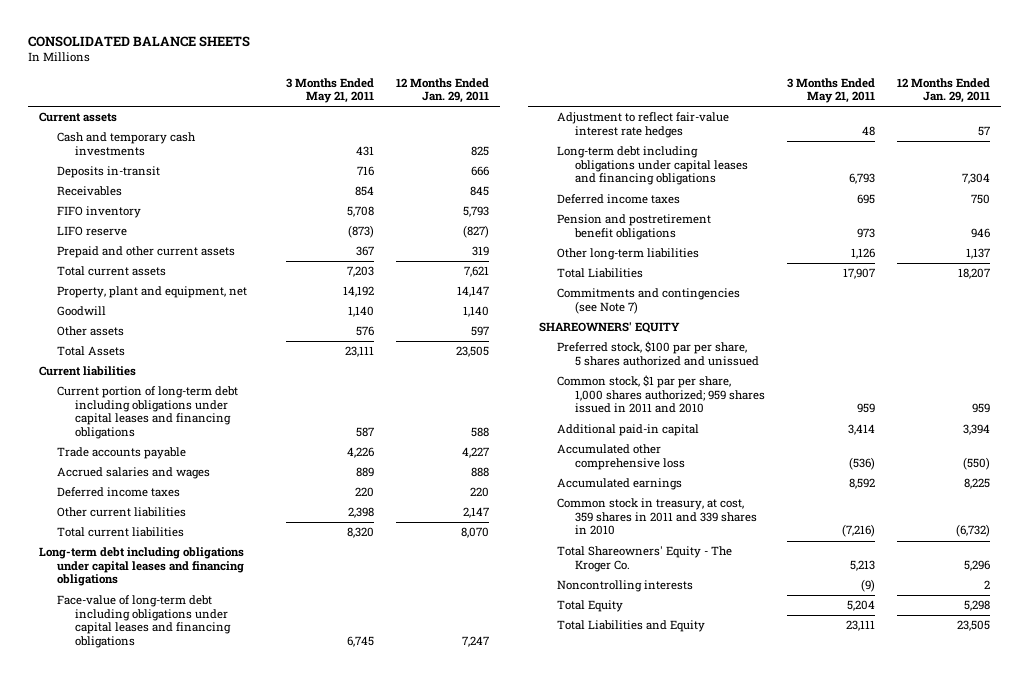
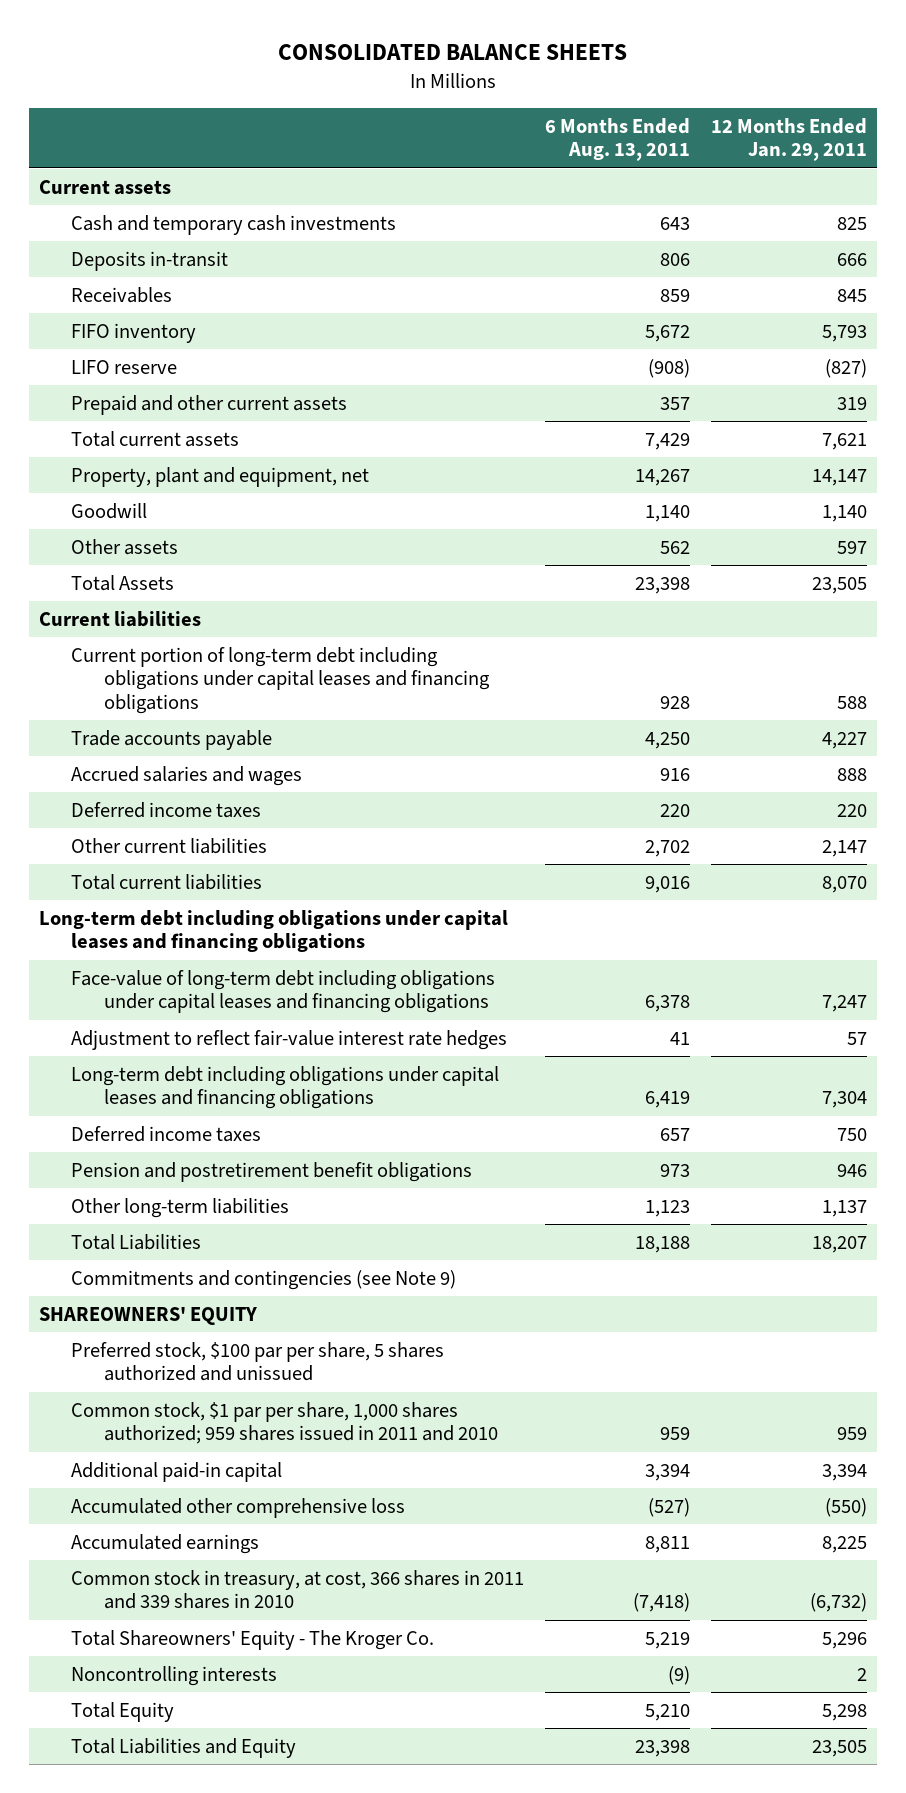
- | 3 Months Ended May 21, 2011 | 12 Months Ended Jan. 29, 2011
+ | 6 Months Ended Aug. 13, 2011 | 12 Months Ended Jan. 29, 2011
- Commitments and contingencies (see Note 7)
+ Commitments and contingencies (see Note 9)
- Common stock in treasury, at cost, 359 shares in 2011 and 339 shares in 2010 | (7,216) | (6,732)
+ Common stock in treasury, at cost, 366 shares in 2011 and 339 shares in 2010 | (7,418) | (6,732)

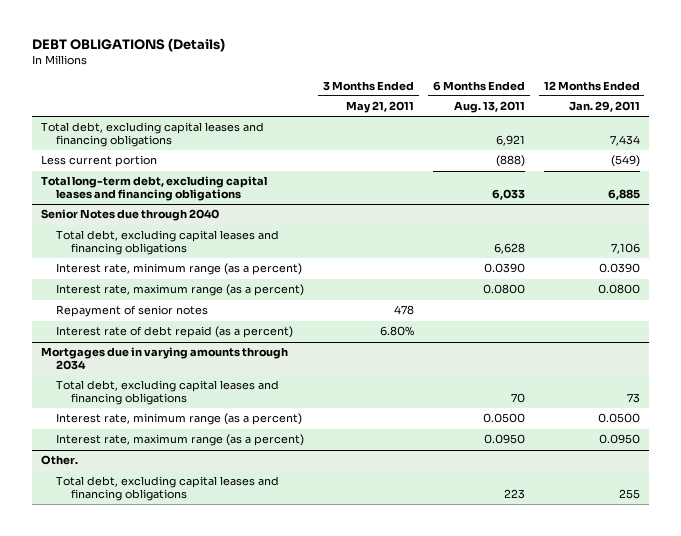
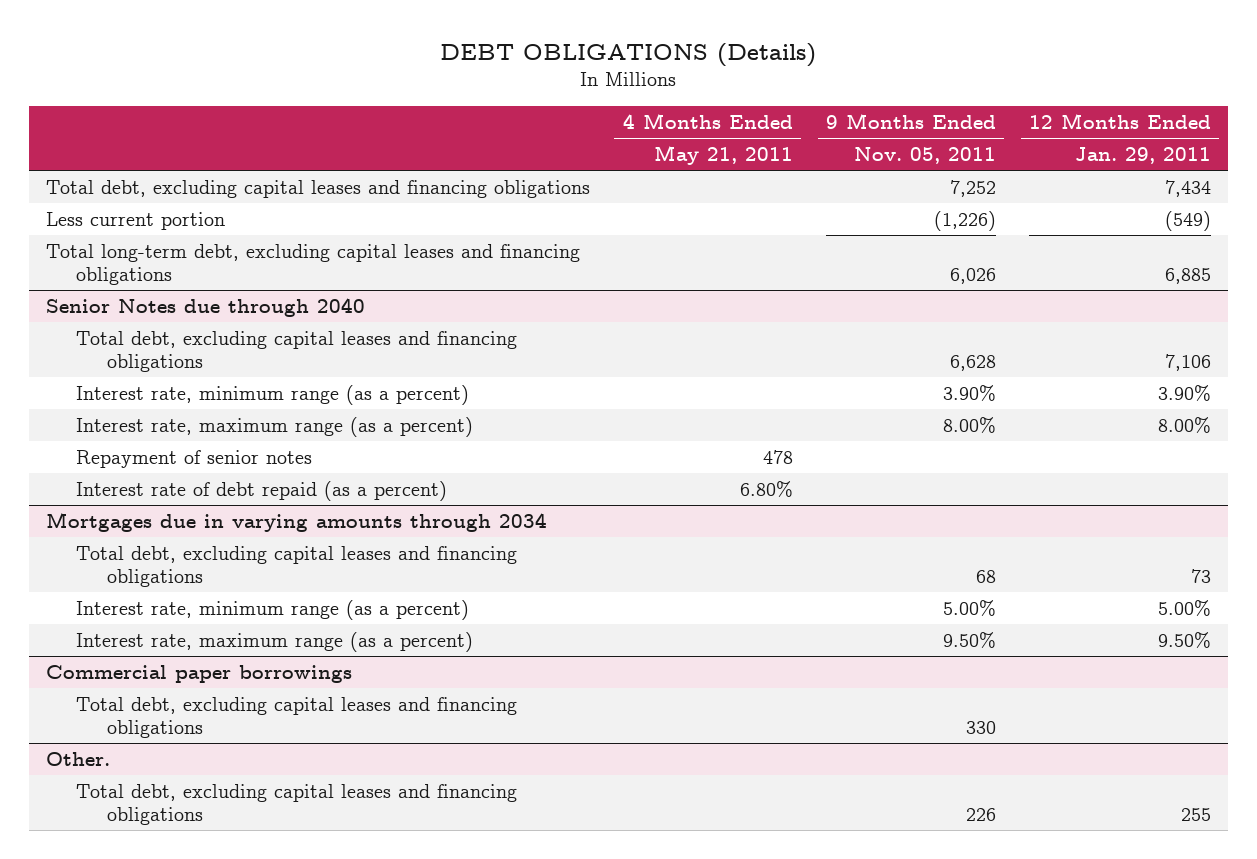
- | 3 Months Ended May 21, 2011 | 6 Months Ended Aug. 13, 2011 | 12 Months Ended Jan. 29, 2011
+ | 4 Months Ended May 21, 2011 | 9 Months Ended Nov. 05, 2011 | 12 Months Ended Jan. 29, 2011
@ Senior Notes due through 2040
- Interest rate, minimum range (as a percent) | | 0.0390 | 0.0390
- Interest rate, maximum range (as a percent) | | 0.0800 | 0.0800
+ Interest rate, minimum range (as a percent) | | 3.90% | 3.90%
+ Interest rate, maximum range (as a percent) | | 8.00% | 8.00%
@ Mortgages due in varying amounts through 2034
- Interest rate, minimum range (as a percent) | | 0.0500 | 0.0500
- Interest rate, maximum range (as a percent) | | 0.0950 | 0.0950
+ Interest rate, minimum range (as a percent) | | 5.00% | 5.00%
+ Interest rate, maximum range (as a percent) | | 9.50% | 9.50%
+ Commercial paper borrowings
+ Total debt, excluding capital leases and financing obligations | | 330 |

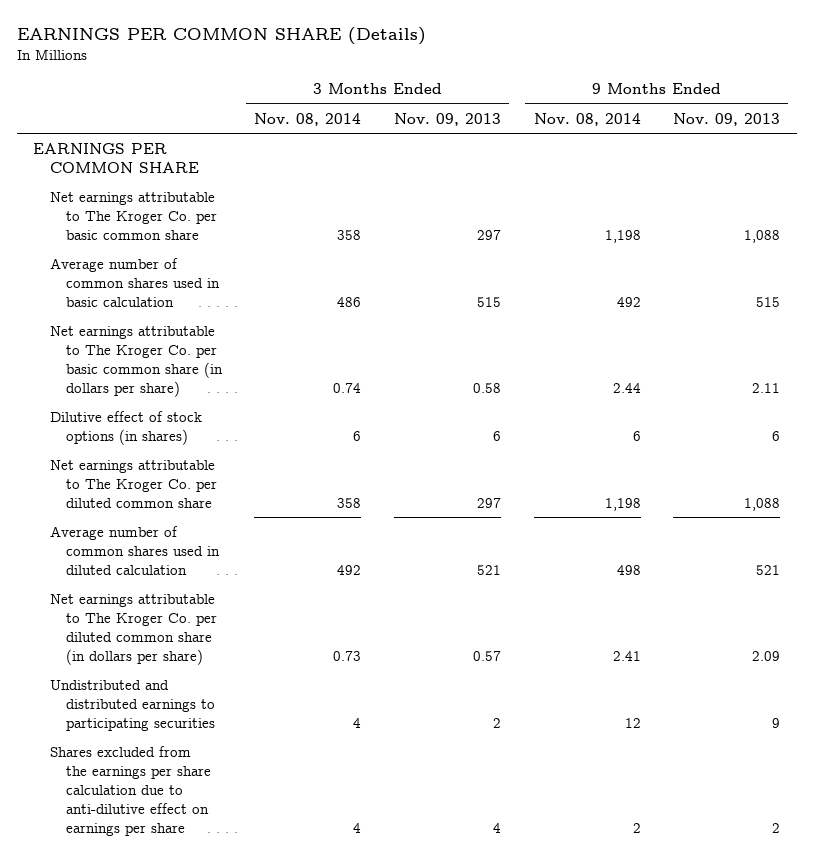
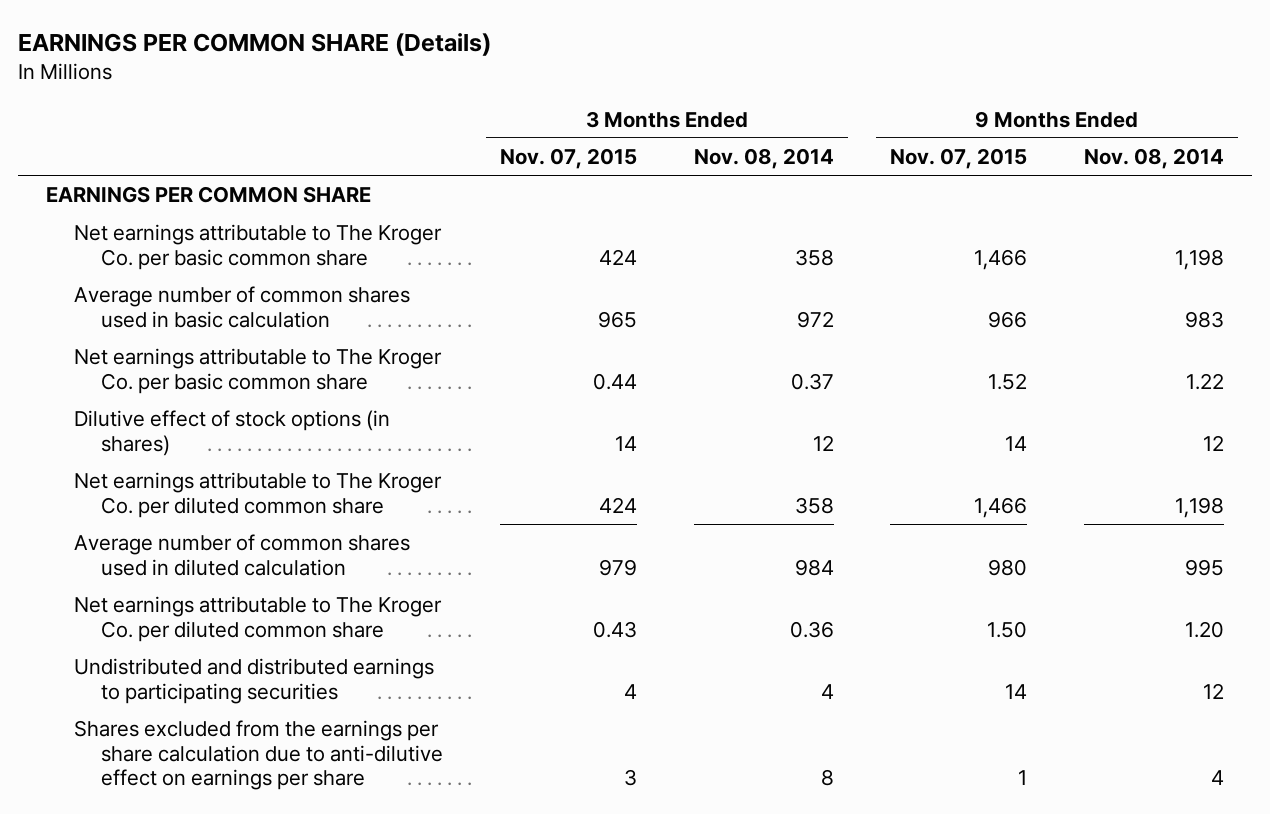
- | 3 Months Ended Nov. 08, 2014 | 3 Months Ended Nov. 09, 2013 | 9 Months Ended Nov. 08, 2014 | 9 Months Ended Nov. 09, 2013
+ | 3 Months Ended Nov. 07, 2015 | 3 Months Ended Nov. 08, 2014 | 9 Months Ended Nov. 07, 2015 | 9 Months Ended Nov. 08, 2014
- Average number of common shares used in basic calculation | 486 | 515 | 492 | 515
- Net earnings attributable to The Kroger Co. per basic common share (in dollars per share) | 0.74 | 0.58 | 2.44 | 2.11
- Dilutive effect of stock options (in shares) | 6 | 6 | 6 | 6
+ Average number of common shares used in basic calculation | 965 | 972 | 966 | 983
+ Net earnings attributable to The Kroger Co. per basic common share | 0.44 | 0.37 | 1.52 | 1.22
+ Dilutive effect of stock options (in shares) | 14 | 12 | 14 | 12
- Average number of common shares used in diluted calculation | 492 | 521 | 498 | 521
- Net earnings attributable to The Kroger Co. per diluted common share (in dollars per share) | 0.73 | 0.57 | 2.41 | 2.09
+ Average number of common shares used in diluted calculation | 979 | 984 | 980 | 995
+ Net earnings attributable to The Kroger Co. per diluted common share | 0.43 | 0.36 | 1.50 | 1.20
- Shares excluded from the earnings per share calculation due to anti-dilutive effect on earnings per share | 4 | 4 | 2 | 2
+ Shares excluded from the earnings per share calculation due to anti-dilutive effect on earnings per share | 3 | 8 | 1 | 4

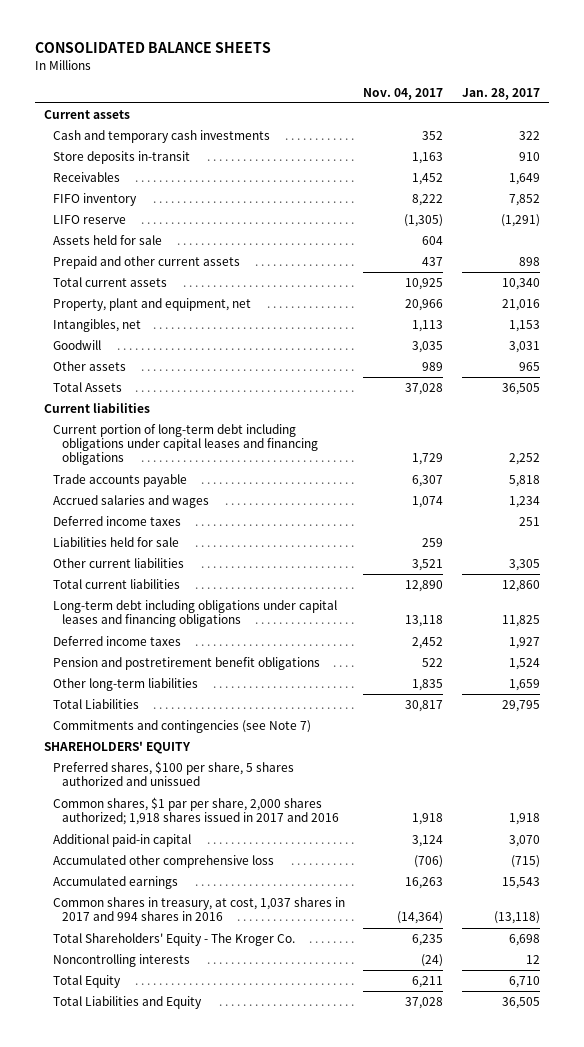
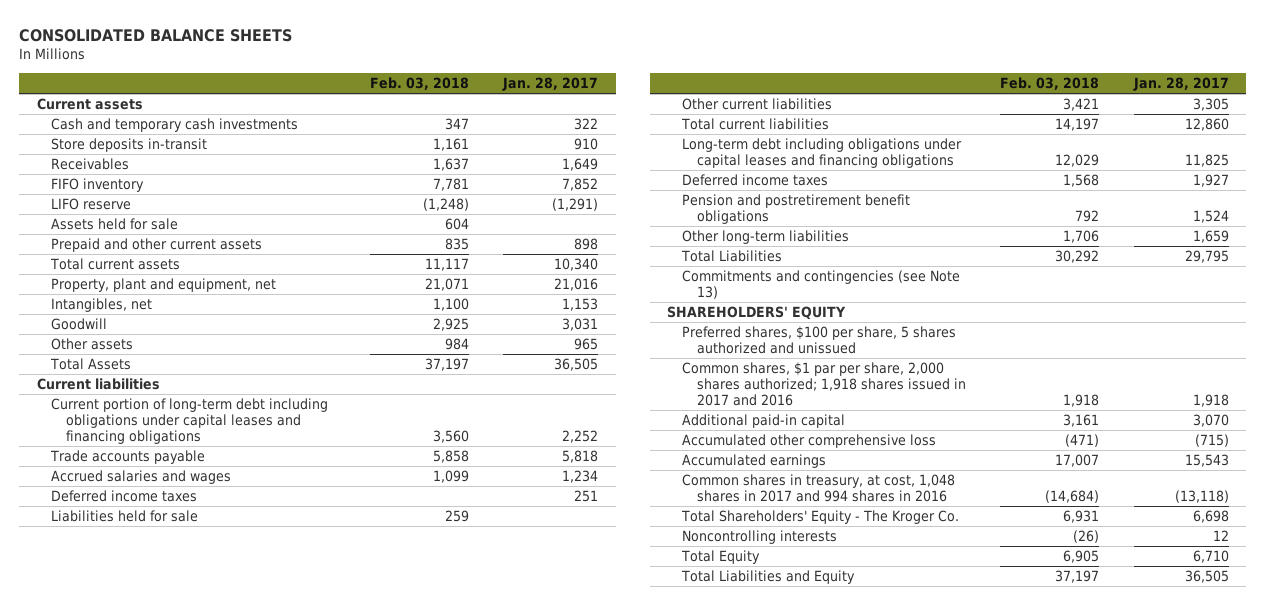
- | Nov. 04, 2017 | Jan. 28, 2017
+ | Feb. 03, 2018 | Jan. 28, 2017
- Commitments and contingencies (see Note 7)
+ Commitments and contingencies (see Note 13)
- Common shares in treasury, at cost, 1,037 shares in 2017 and 994 shares in 2016 | (14,364) | (13,118)
+ Common shares in treasury, at cost, 1,048 shares in 2017 and 994 shares in 2016 | (14,684) | (13,118)

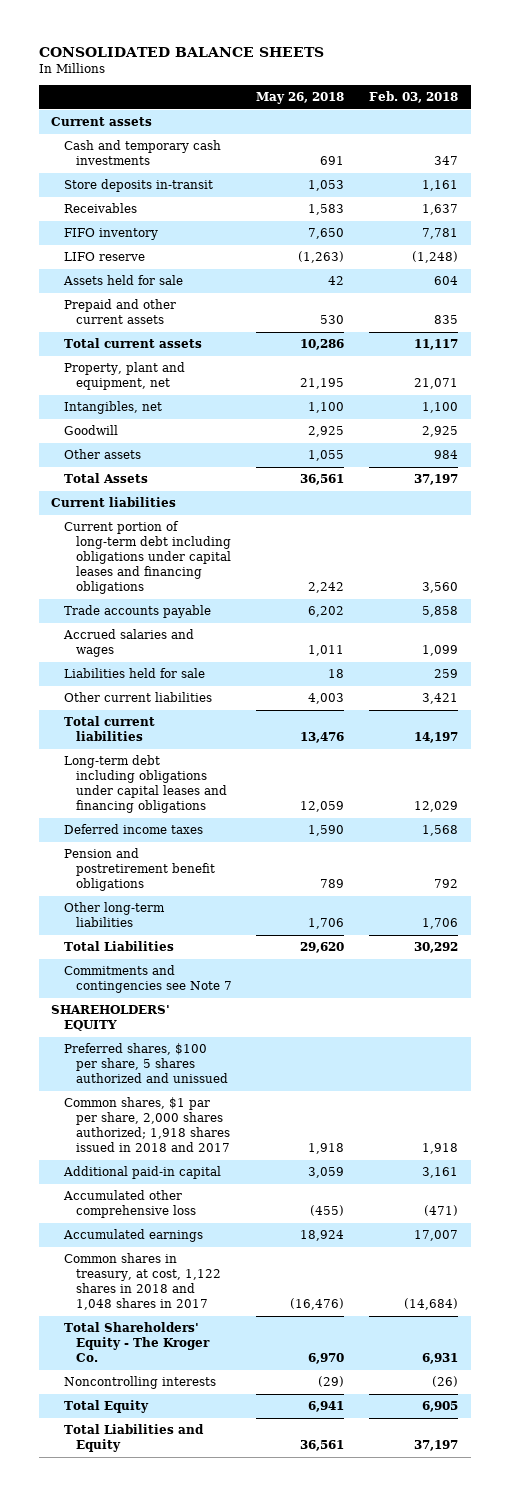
- | Feb. 03, 2018 | Jan. 28, 2017
+ | May 26, 2018 | Feb. 03, 2018
- Deferred income taxes | | 251
- Commitments and contingencies (see Note 13)
+ Commitments and contingencies see Note 7
- Common shares, $1 par per share, 2,000 shares authorized; 1,918 shares issued in 2017 and 2016 | 1,918 | 1,918
+ Common shares, $1 par per share, 2,000 shares authorized; 1,918 shares issued in 2018 and 2017 | 1,918 | 1,918
- Common shares in treasury, at cost, 1,048 shares in 2017 and 994 shares in 2016 | (14,684) | (13,118)
+ Common shares in treasury, at cost, 1,122 shares in 2018 and 1,048 shares in 2017 | (16,476) | (14,684)

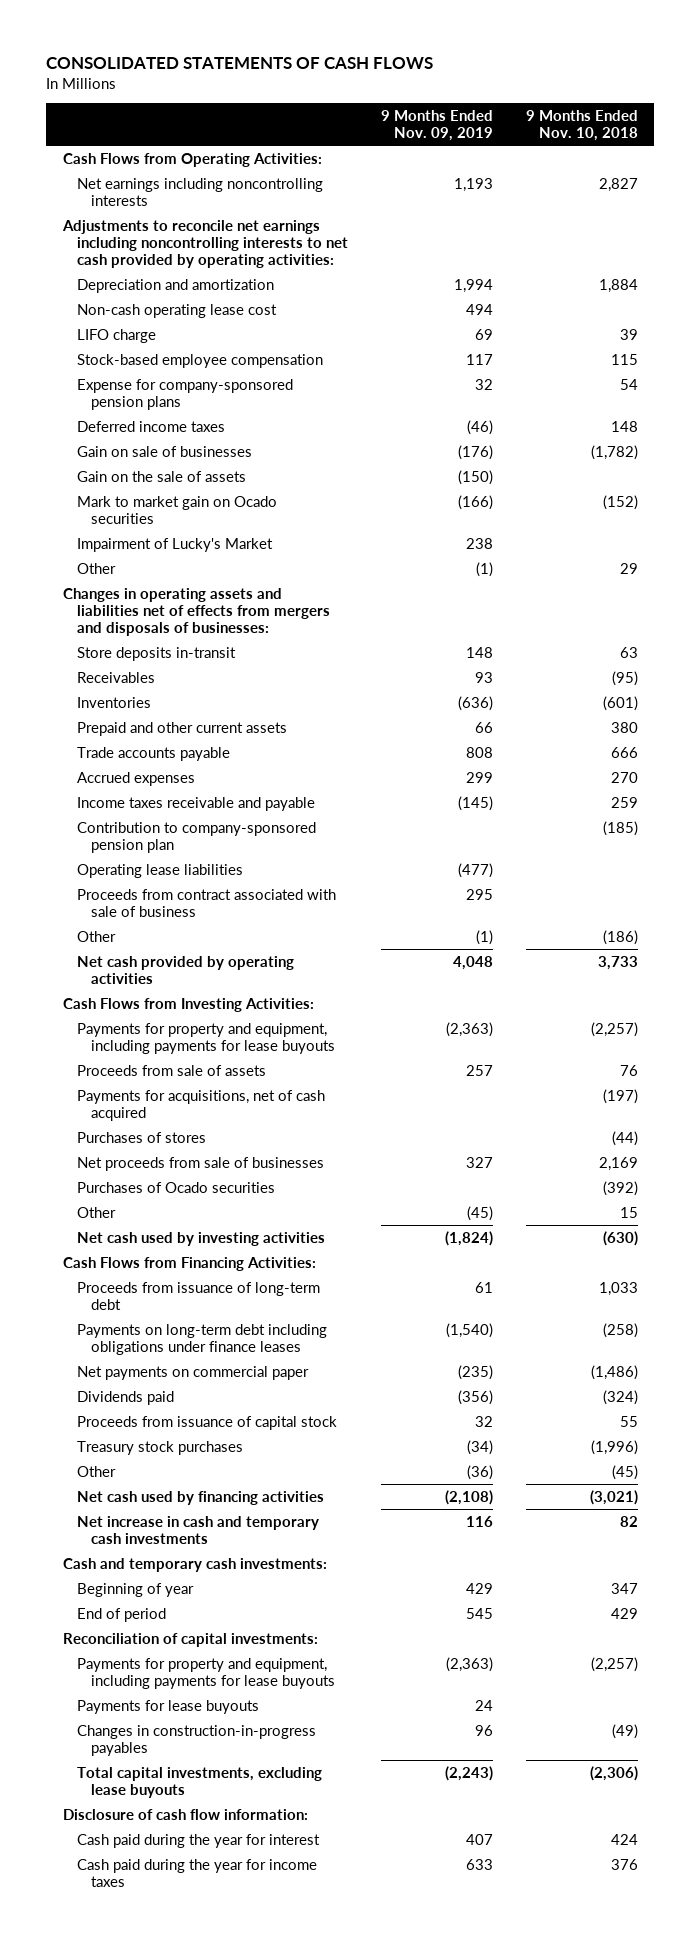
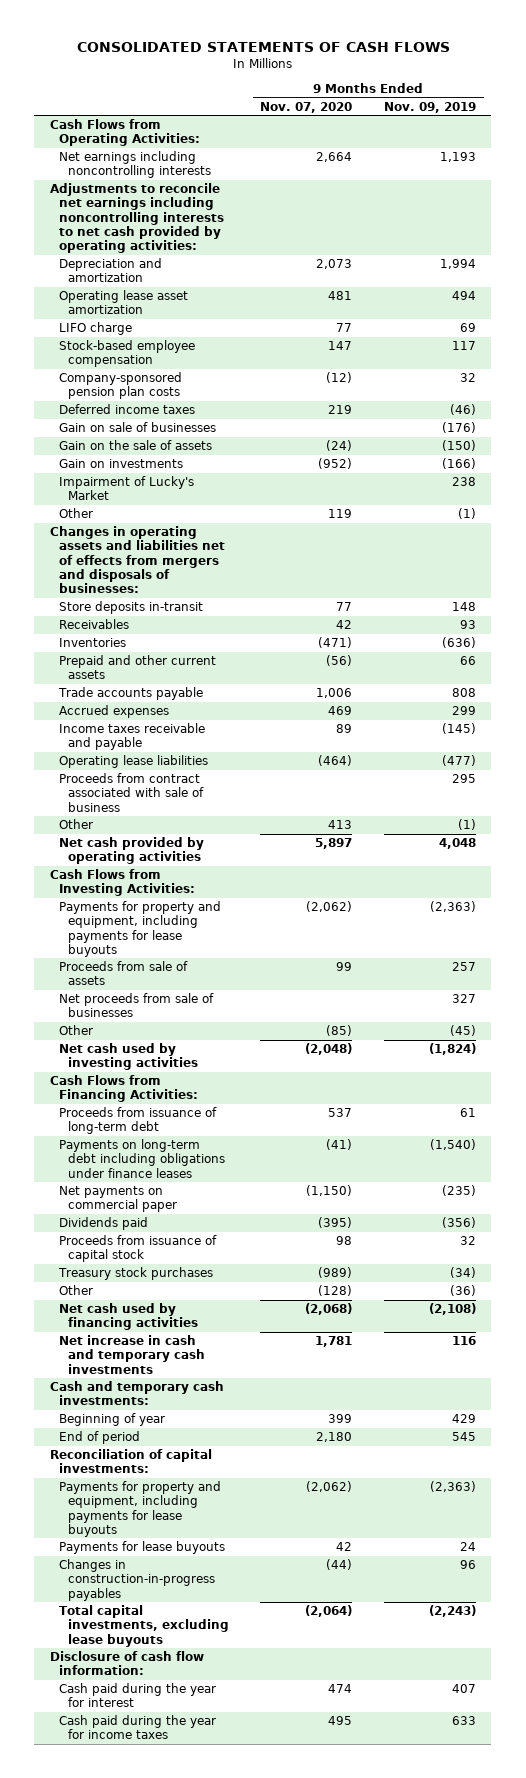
- | 9 Months Ended Nov. 09, 2019 | 9 Months Ended Nov. 10, 2018
+ | 9 Months Ended Nov. 07, 2020 | 9 Months Ended Nov. 09, 2019
- Non-cash operating lease cost | 494 |
+ Operating lease asset amortization | 481 | 494
- Expense for company-sponsored pension plans | 32 | 54
+ Company-sponsored pension plan costs | (12) | 32
- Mark to market gain on Ocado securities | (166) | (152)
+ Gain on investments | (952) | (166)
- Contribution to company-sponsored pension plan | | (185)
- Payments for acquisitions, net of cash acquired | | (197)
- Purchases of stores | | (44)
- Purchases of Ocado securities | | (392)

